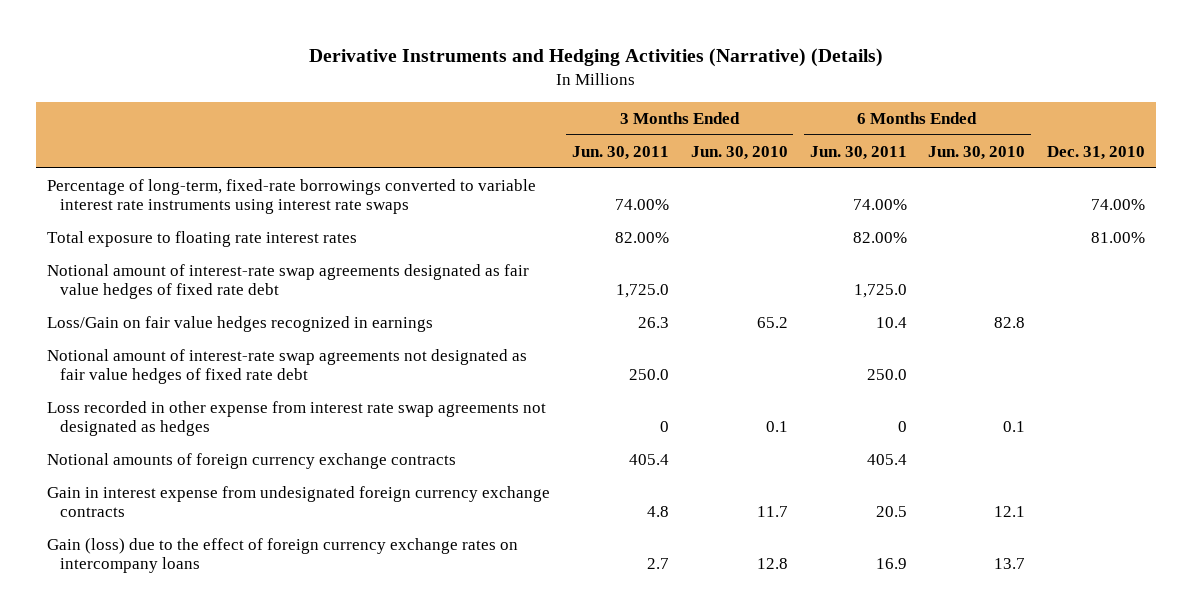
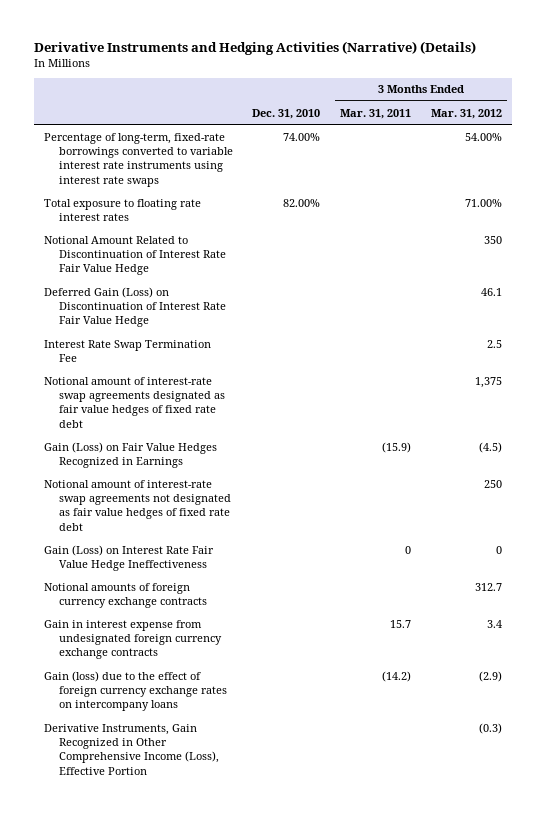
- | 3 Months Ended Jun. 30, 2011 | 3 Months Ended Jun. 30, 2010 | 6 Months Ended Jun. 30, 2011 | 6 Months Ended Jun. 30, 2010 | Dec. 31, 2010
+ | Dec. 31, 2010 | 3 Months Ended Mar. 31, 2011 | 3 Months Ended Mar. 31, 2012
- Total exposure to floating rate interest rates | 82.00% | | 82.00% | | 81.00%
+ Total exposure to floating rate interest rates | 82.00% | | 71.00%
+ Notional Amount Related to Discontinuation of Interest Rate Fair Value Hedge | | | 350
+ Deferred Gain (Loss) on Discontinuation of Interest Rate Fair Value Hedge | | | 46.1
+ Interest Rate Swap Termination Fee | | | 2.5
- Loss/Gain on fair value hedges recognized in earnings | 26.3 | 65.2 | 10.4 | 82.8 |
+ Gain (Loss) on Fair Value Hedges Recognized in Earnings | | (15.9) | (4.5)
- Loss recorded in other expense from interest rate swap agreements not designated as hedges | 0 | 0.1 | 0 | 0.1 |
+ Gain (Loss) on Interest Rate Fair Value Hedge Ineffectiveness | | 0 | 0
+ Derivative Instruments, Gain Recognized in Other Comprehensive Income (Loss), Effective Portion | | | (0.3)

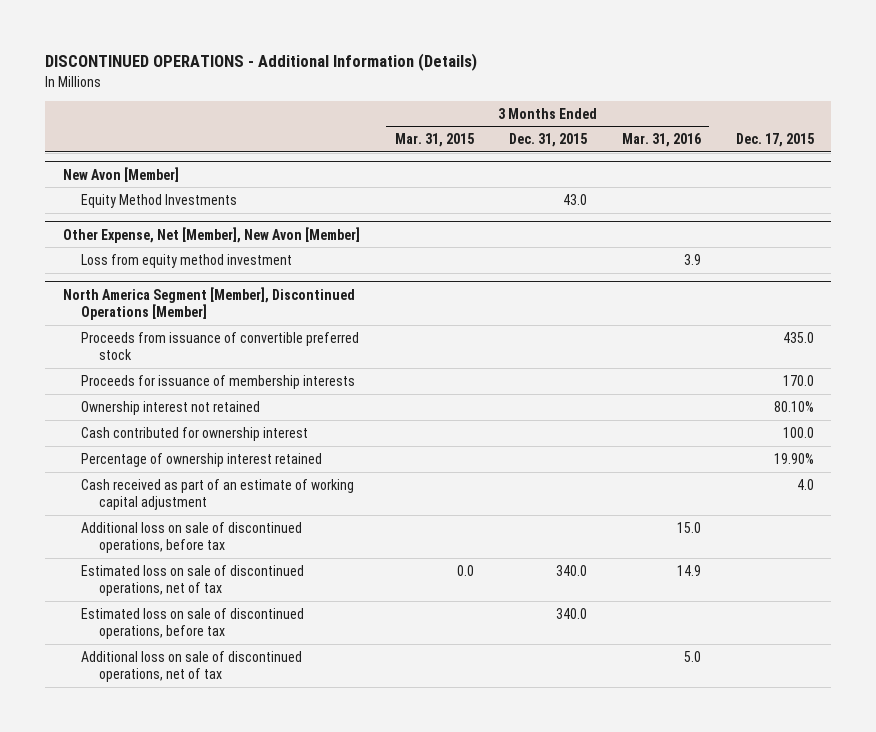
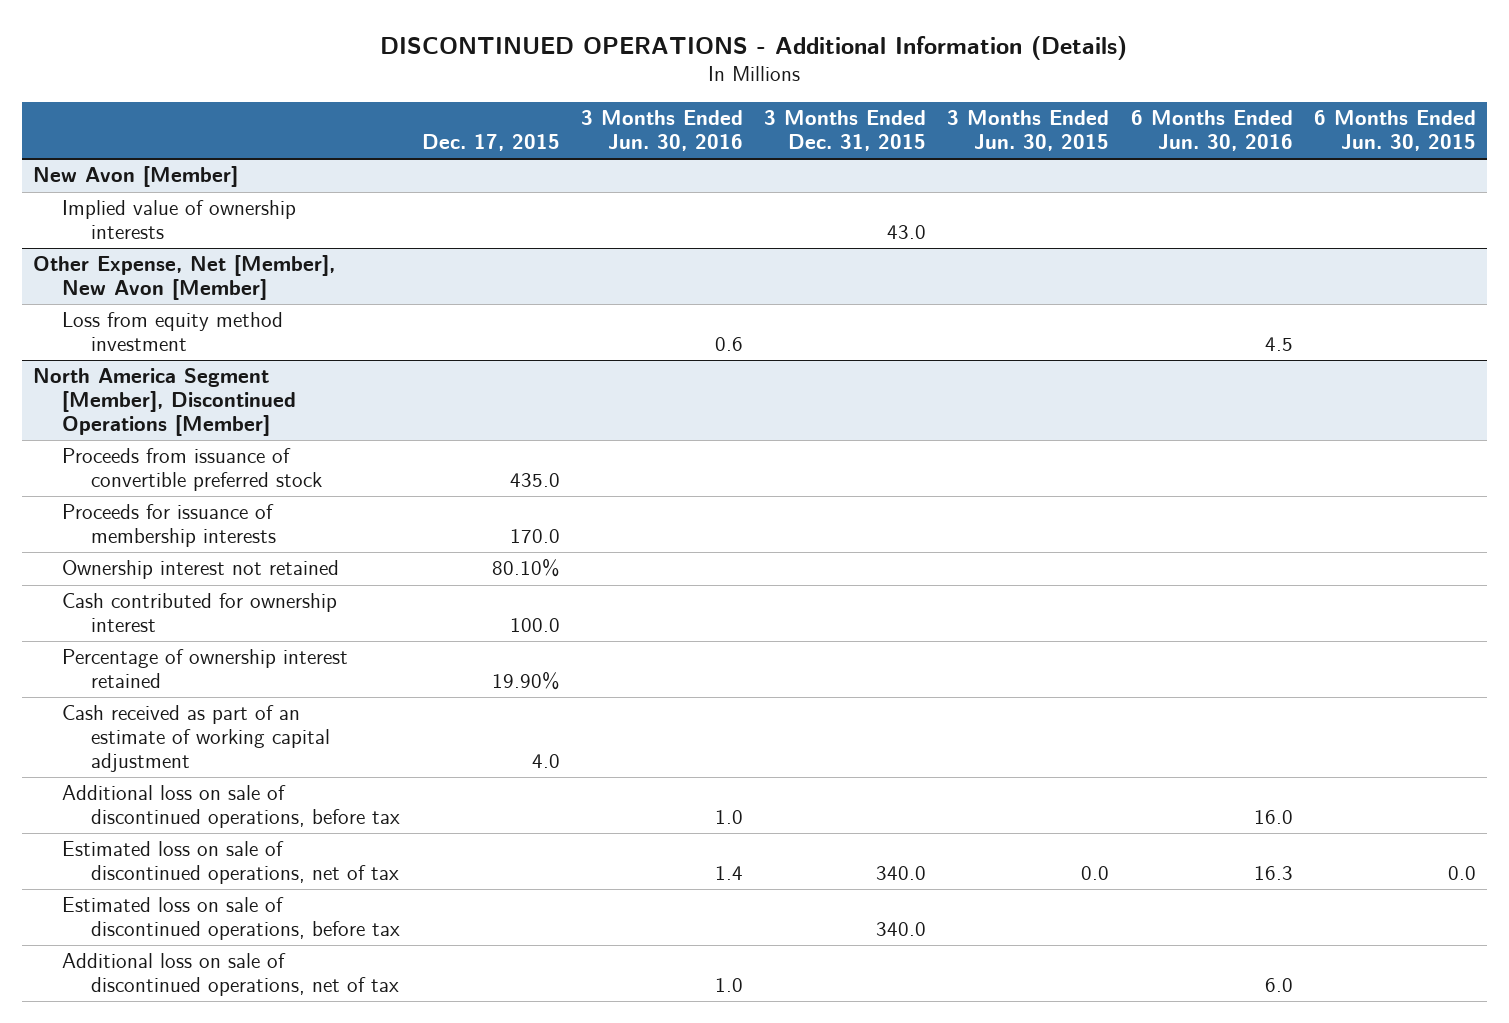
- | 3 Months Ended Mar. 31, 2015 | 3 Months Ended Dec. 31, 2015 | 3 Months Ended Mar. 31, 2016 | Dec. 17, 2015
+ | Dec. 17, 2015 | 3 Months Ended Jun. 30, 2016 | 3 Months Ended Dec. 31, 2015 | 3 Months Ended Jun. 30, 2015 | 6 Months Ended Jun. 30, 2016 | 6 Months Ended Jun. 30, 2015
@ New Avon [Member]
- Equity Method Investments | | 43.0 | |
+ Implied value of ownership interests | | | 43.0 | | |

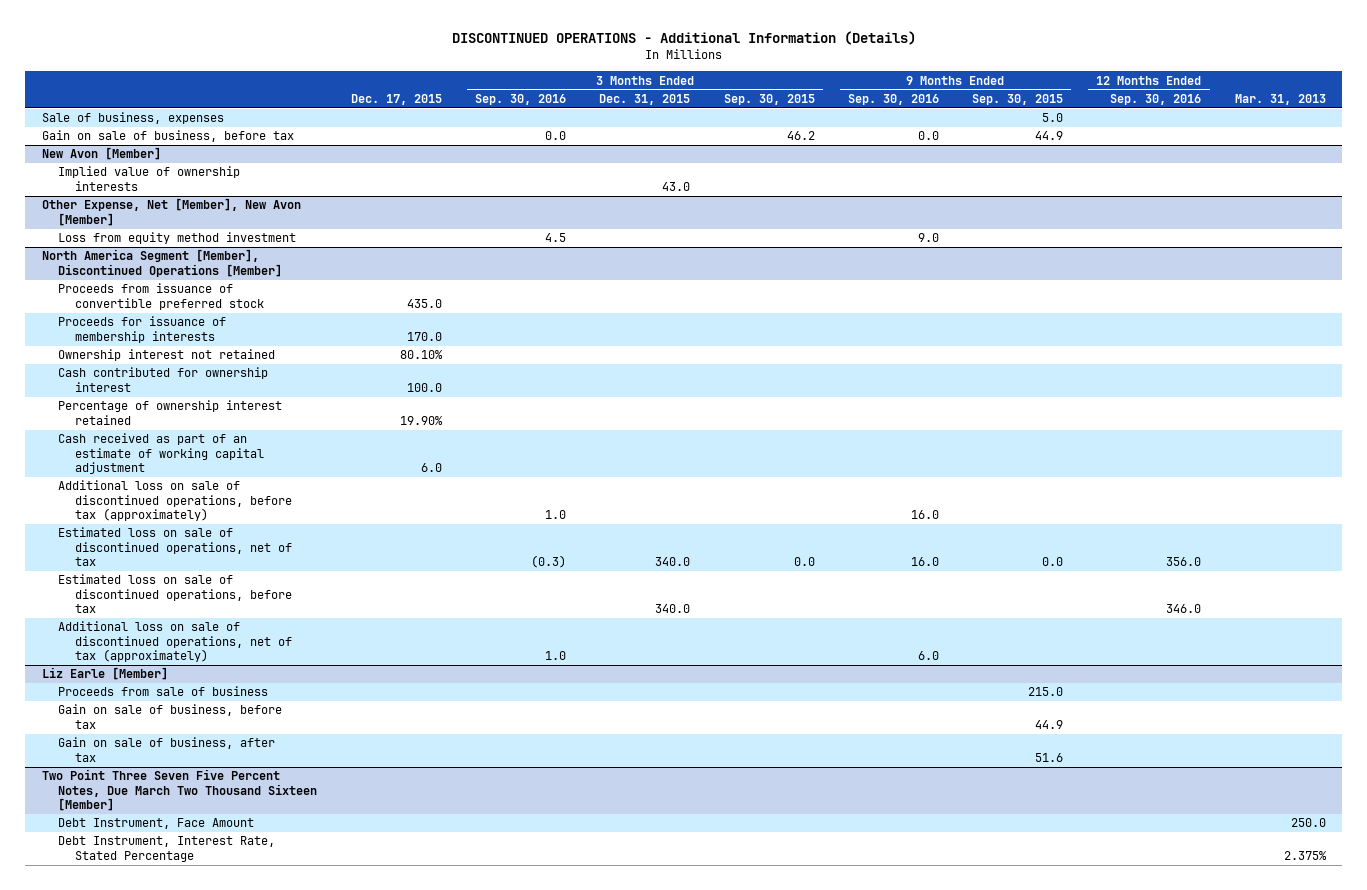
- | Dec. 17, 2015 | 3 Months Ended Jun. 30, 2016 | 3 Months Ended Dec. 31, 2015 | 3 Months Ended Jun. 30, 2015 | 6 Months Ended Jun. 30, 2016 | 6 Months Ended Jun. 30, 2015
+ | Dec. 17, 2015 | 3 Months Ended Sep. 30, 2016 | 3 Months Ended Dec. 31, 2015 | 3 Months Ended Sep. 30, 2015 | 9 Months Ended Sep. 30, 2016 | 9 Months Ended Sep. 30, 2015 | 12 Months Ended Sep. 30, 2016 | Mar. 31, 2013
+ Sale of business, expenses | | | | | | 5.0 | |
+ Gain on sale of business, before tax | | 0.0 | | 46.2 | 0.0 | 44.9 | |
@ North America Segment [Member], Discontinued Operations [Member]
- Cash received as part of an estimate of working capital adjustment | 4.0 | | | | |
- Additional loss on sale of discontinued operations, before tax | | 1.0 | | | 16.0 |
+ Cash received as part of an estimate of working capital adjustment | 6.0 | | | | | | |
+ Additional loss on sale of discontinued operations, before tax (approximately) | | 1.0 | | | 16.0 | | |
- Additional loss on sale of discontinued operations, net of tax | | 1.0 | | | 6.0 |
+ Additional loss on sale of discontinued operations, net of tax (approximately) | | 1.0 | | | 6.0 | | |
+ Liz Earle [Member]
+ Proceeds from sale of business | | | | | | 215.0 | |
+ Gain on sale of business, before tax | | | | | | 44.9 | |
+ Gain on sale of business, after tax | | | | | | 51.6 | |
+ Two Point Three Seven Five Percent Notes, Due March Two Thousand Sixteen [Member]
+ Debt Instrument, Face Amount | | | | | | | | 250.0
+ Debt Instrument, Interest Rate, Stated Percentage | | | | | | | | 2.375%

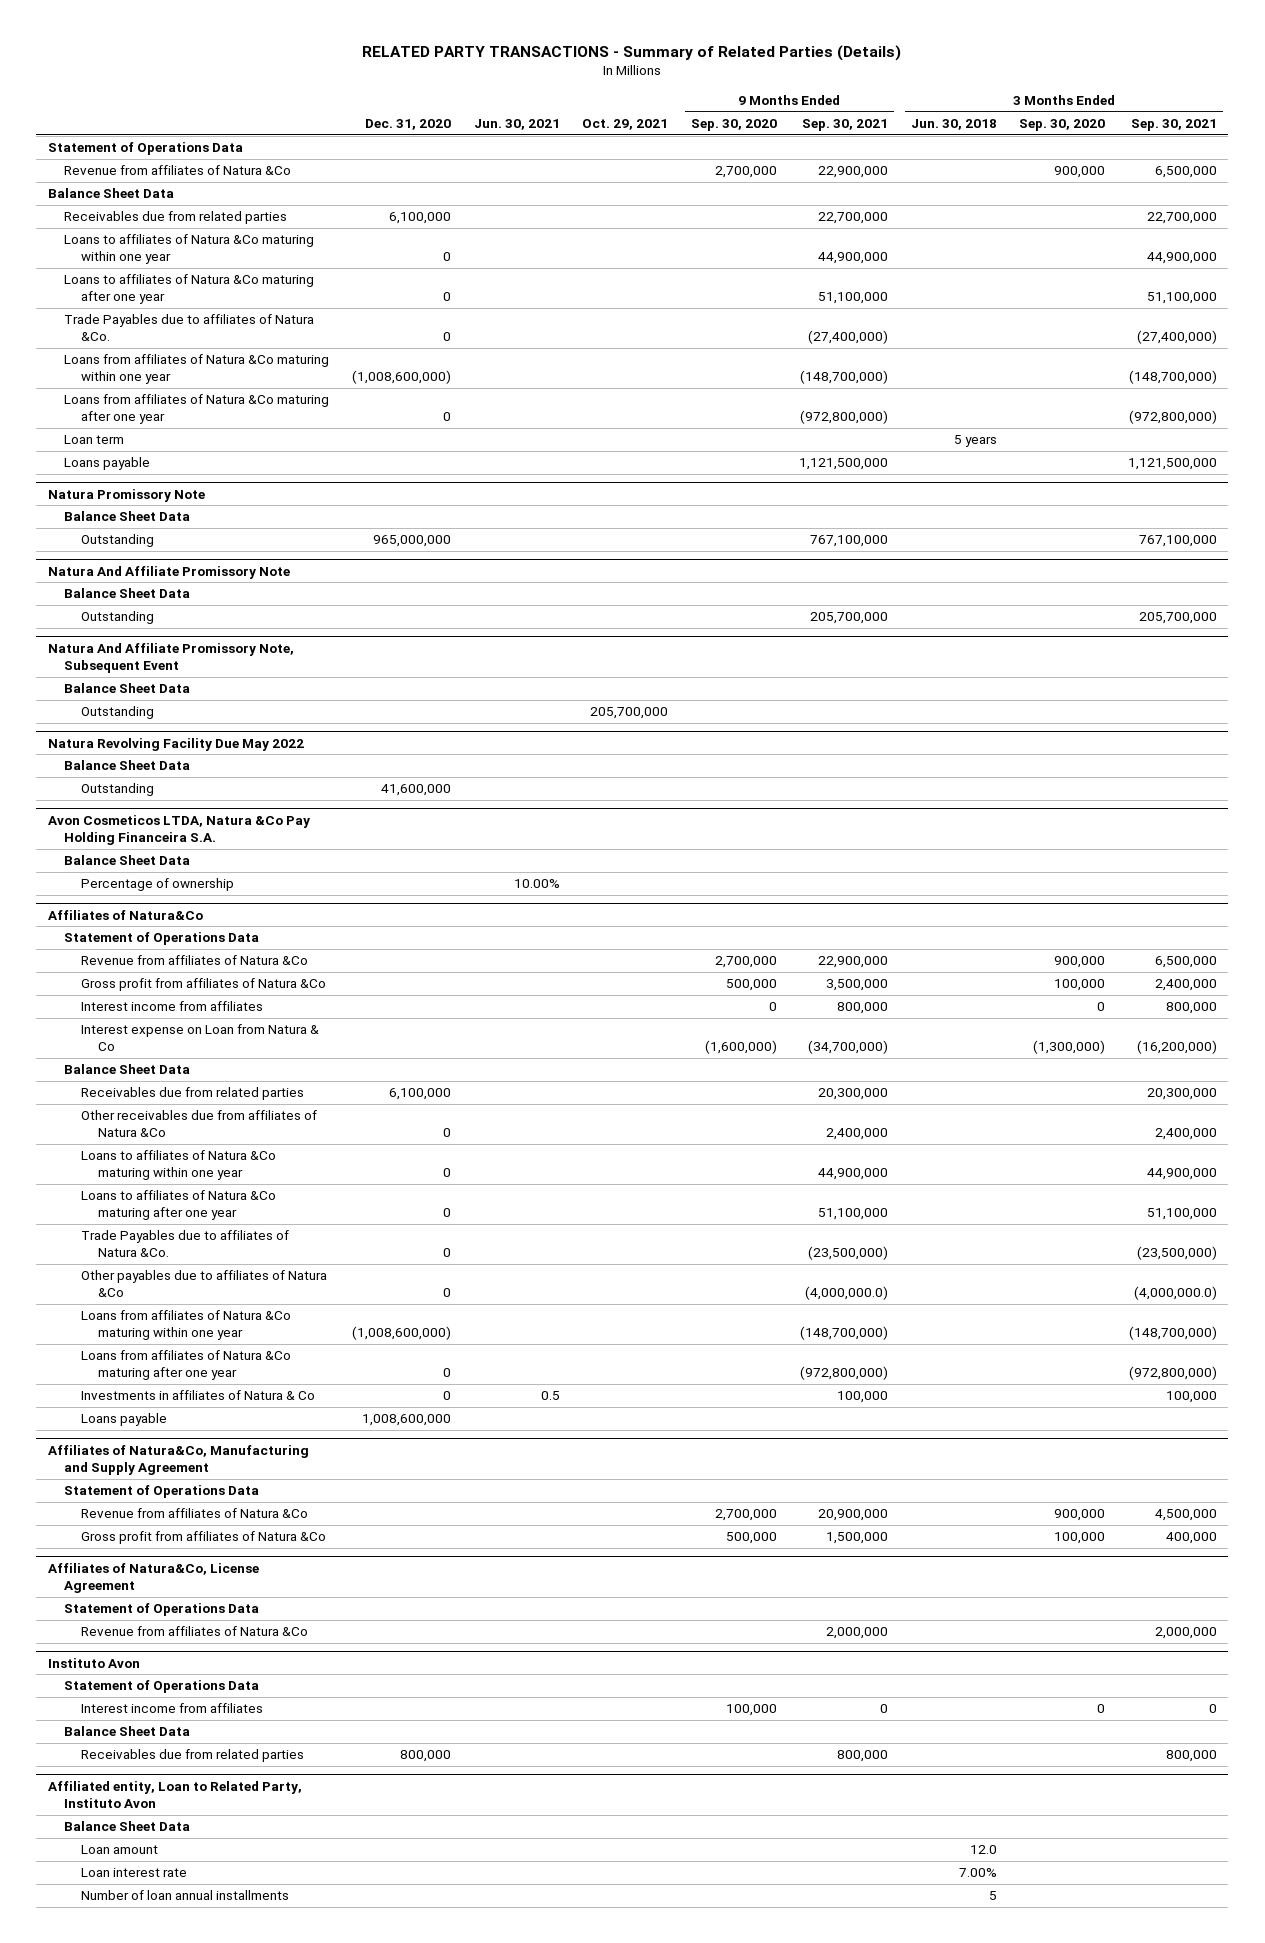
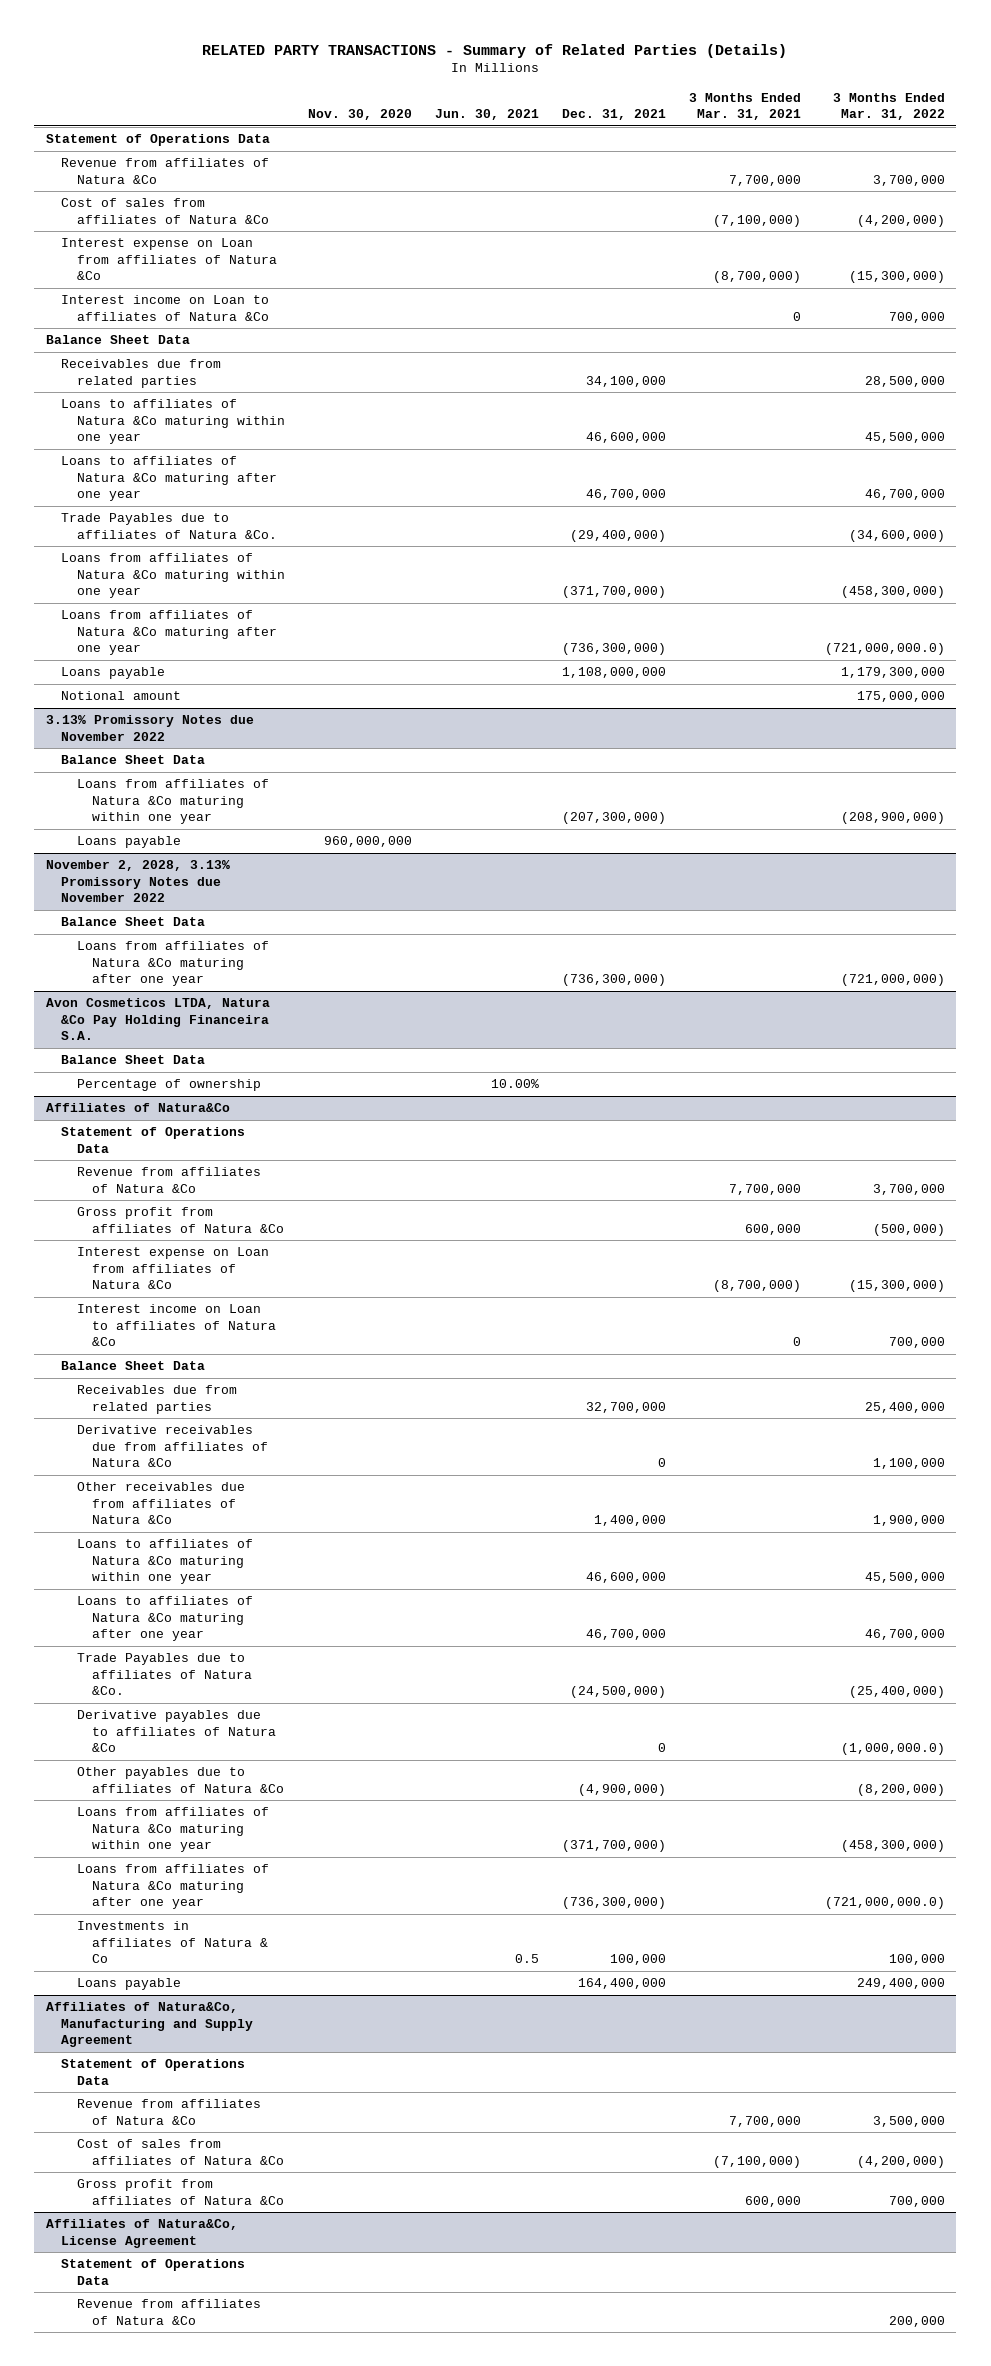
- | Dec. 31, 2020 | Jun. 30, 2021 | Oct. 29, 2021 | 9 Months Ended Sep. 30, 2020 | 9 Months Ended Sep. 30, 2021 | 3 Months Ended Jun. 30, 2018 | 3 Months Ended Sep. 30, 2020 | 3 Months Ended Sep. 30, 2021
+ | Nov. 30, 2020 | Jun. 30, 2021 | Dec. 31, 2021 | 3 Months Ended Mar. 31, 2021 | 3 Months Ended Mar. 31, 2022
+ Cost of sales from affiliates of Natura &Co | | | | (7,100,000) | (4,200,000)
+ Interest expense on Loan from affiliates of Natura &Co | | | | (8,700,000) | (15,300,000)
+ Interest income on Loan to affiliates of Natura &Co | | | | 0 | 700,000
- Loan term | | | | | | 5 years | |
- Natura Promissory Note
- Balance Sheet Data
- Outstanding | 965,000,000 | | | | 767,100,000 | | | 767,100,000
- Natura And Affiliate Promissory Note
- Balance Sheet Data
- Outstanding | | | | | 205,700,000 | | | 205,700,000
- Natura And Affiliate Promissory Note, Subsequent Event
- Balance Sheet Data
- Outstanding | | | 205,700,000 | | | | |
- Natura Revolving Facility Due May 2022
- Balance Sheet Data
- Outstanding | 41,600,000 | | | | | | |
+ Notional amount | | | | | 175,000,000
+ 3.13% Promissory Notes due November 2022
+ Balance Sheet Data
+ Loans from affiliates of Natura &Co maturing within one year | | | (207,300,000) | | (208,900,000)
+ Loans payable | 960,000,000 | | | |
+ November 2, 2028, 3.13% Promissory Notes due November 2022
+ Balance Sheet Data
+ Loans from affiliates of Natura &Co maturing after one year | | | (736,300,000) | | (721,000,000)
@ Affiliates of Natura&Co
- Interest income from affiliates | | | | 0 | 800,000 | | 0 | 800,000
- Interest expense on Loan from Natura & Co | | | | (1,600,000) | (34,700,000) | | (1,300,000) | (16,200,000)
+ Interest expense on Loan from affiliates of Natura &Co | | | | (8,700,000) | (15,300,000)
+ Interest income on Loan to affiliates of Natura &Co | | | | 0 | 700,000
+ Derivative receivables due from affiliates of Natura &Co | | | 0 | | 1,100,000
+ Derivative payables due to affiliates of Natura &Co | | | 0 | | (1,000,000.0)
@ Affiliates of Natura&Co, Manufacturing and Supply Agreement
+ Cost of sales from affiliates of Natura &Co | | | | (7,100,000) | (4,200,000)
- Instituto Avon
- Statement of Operations Data
- Interest income from affiliates | | | | 100,000 | 0 | | 0 | 0
- Balance Sheet Data
- Receivables due from related parties | 800,000 | | | | 800,000 | | | 800,000
- Affiliated entity, Loan to Related Party, Instituto Avon
- Balance Sheet Data
- Loan amount | | | | | | 12.0 | |
- Loan interest rate | | | | | | 7.00% | |
- Number of loan annual installments | | | | | | 5 | |

